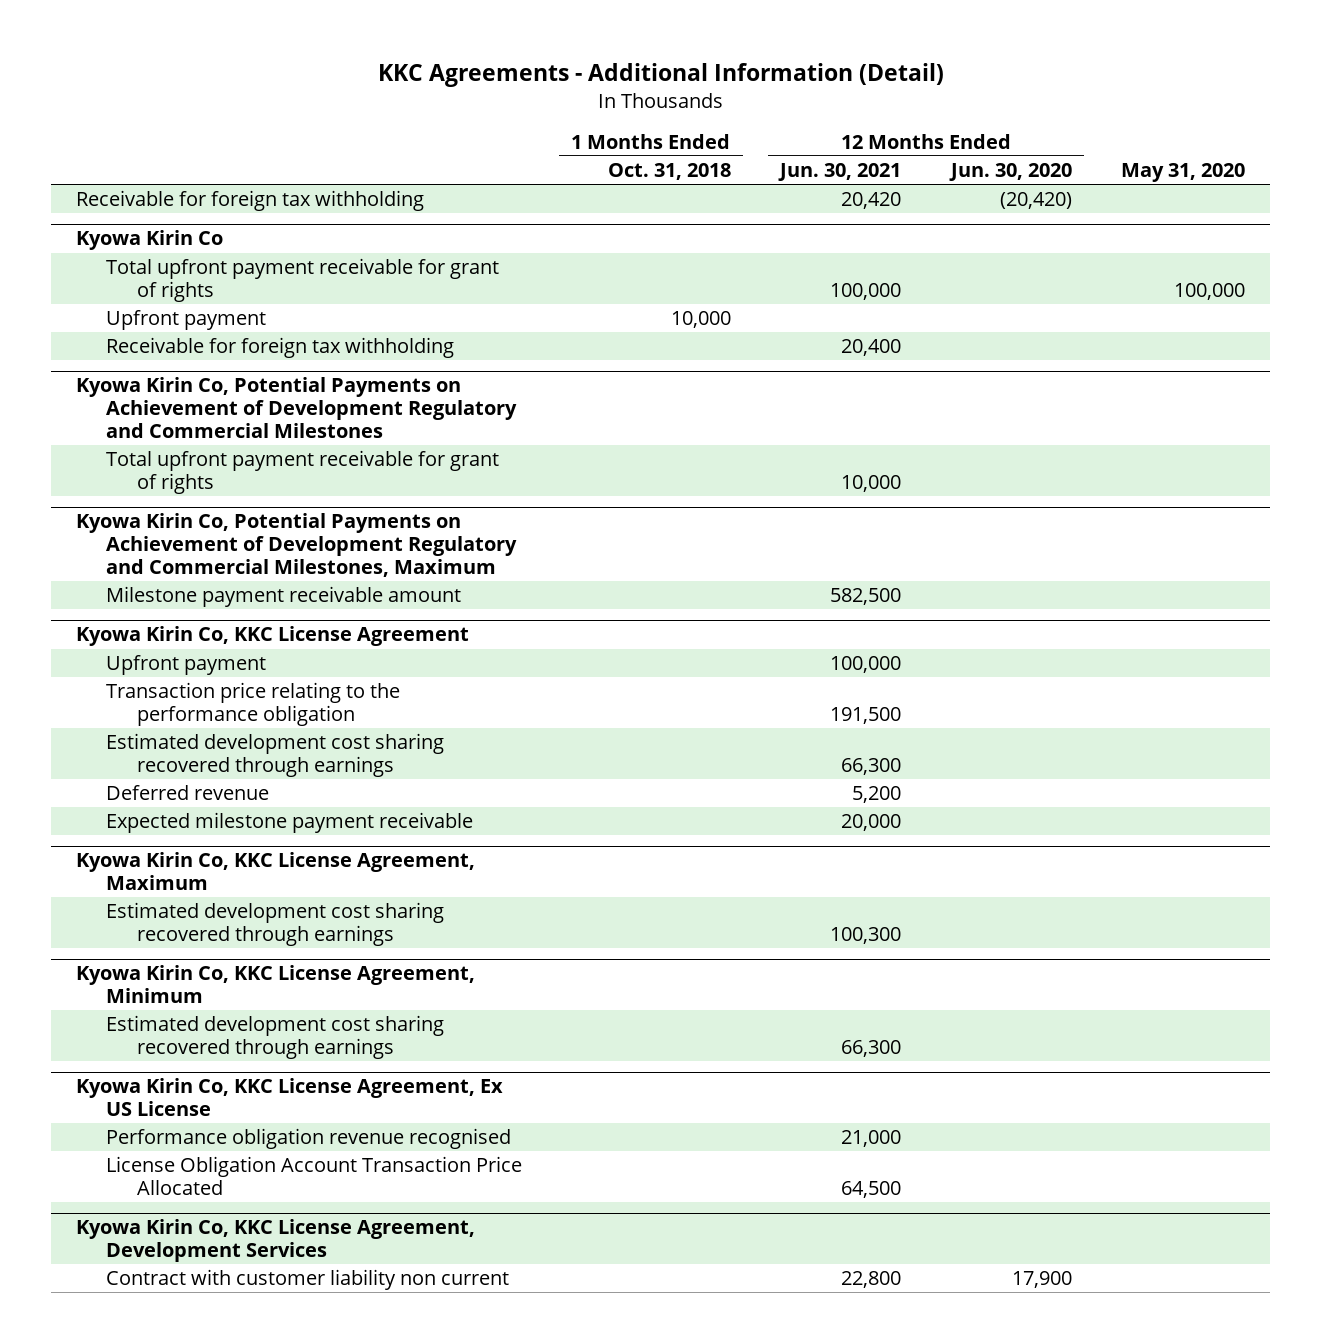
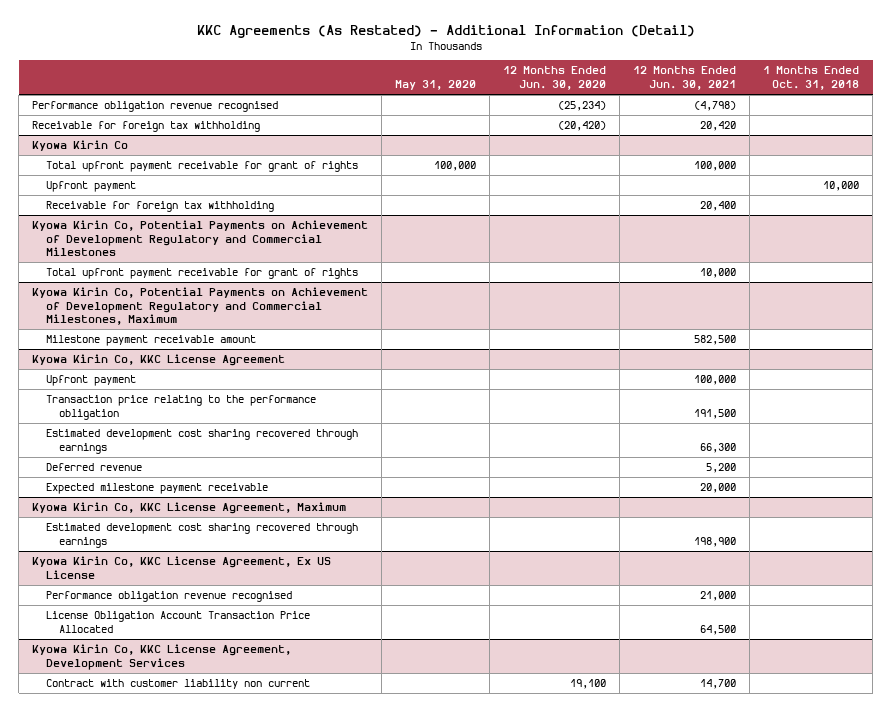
- KKC Agreements - Additional Information (Detail)
+ KKC Agreements (As Restated) - Additional Information (Detail)
- | 1 Months Ended Oct. 31, 2018 | 12 Months Ended Jun. 30, 2021 | 12 Months Ended Jun. 30, 2020 | May 31, 2020
+ | May 31, 2020 | 12 Months Ended Jun. 30, 2020 | 12 Months Ended Jun. 30, 2021 | 1 Months Ended Oct. 31, 2018
+ Performance obligation revenue recognised | | (25,234) | (4,798) |
@ Kyowa Kirin Co, KKC License Agreement, Maximum
- Estimated development cost sharing recovered through earnings | | 100,300 | |
- Kyowa Kirin Co, KKC License Agreement, Minimum
- Estimated development cost sharing recovered through earnings | | 66,300 | |
@ Kyowa Kirin Co, KKC License Agreement, Maximum
+ Estimated development cost sharing recovered through earnings | | | 198,900 |
@ Kyowa Kirin Co, KKC License Agreement, Development Services
- Contract with customer liability non current | | 22,800 | 17,900 |
+ Contract with customer liability non current | | 19,100 | 14,700 |

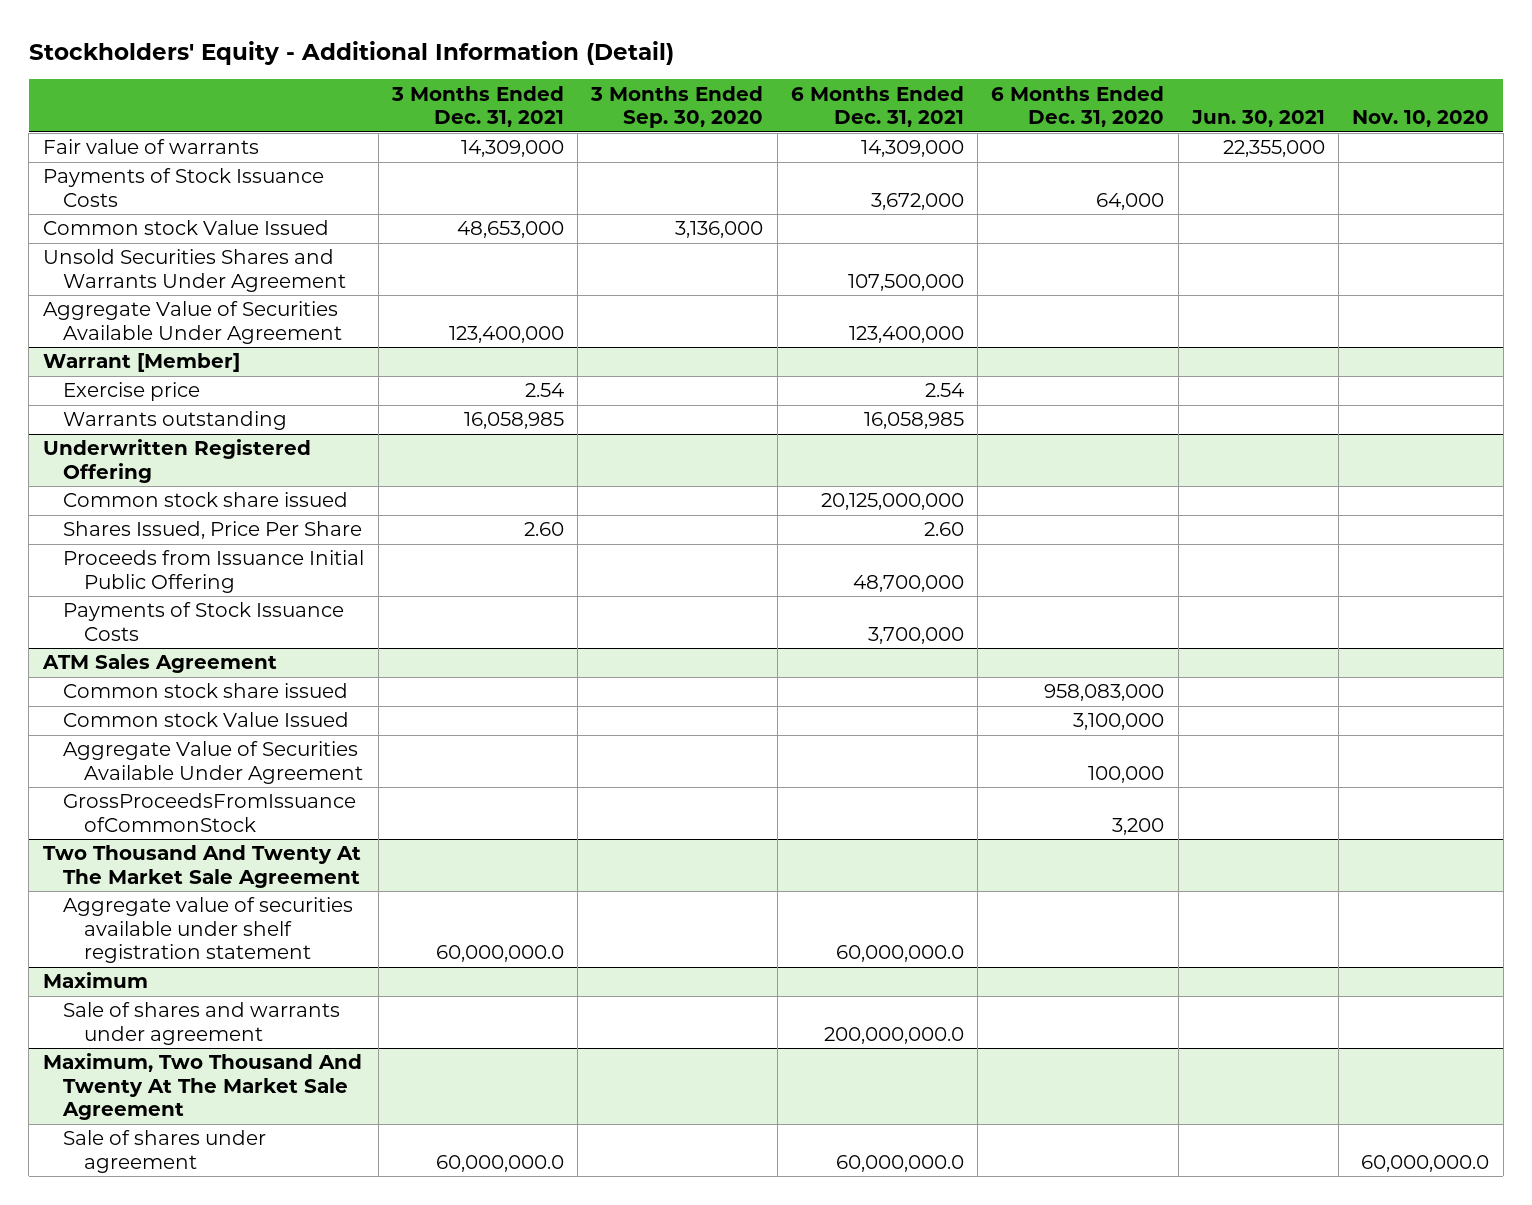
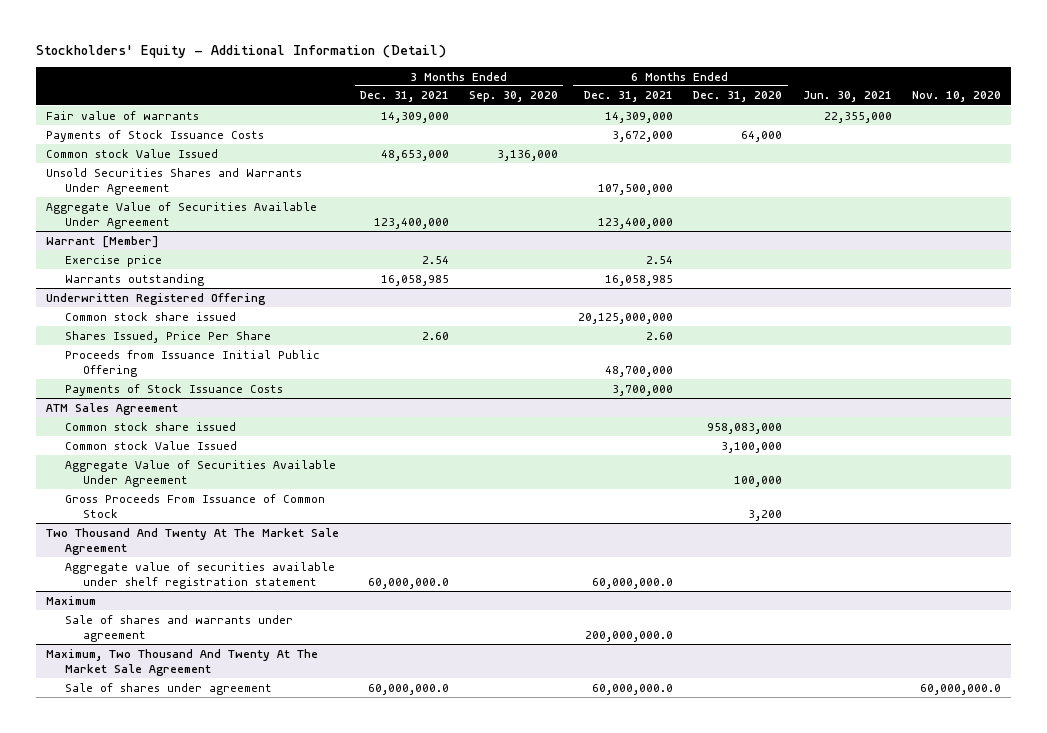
@ ATM Sales Agreement
- GrossProceedsFromIssuance ofCommonStock | | | | 3,200 | |
+ Gross Proceeds From Issuance of Common Stock | | | | 3,200 | |

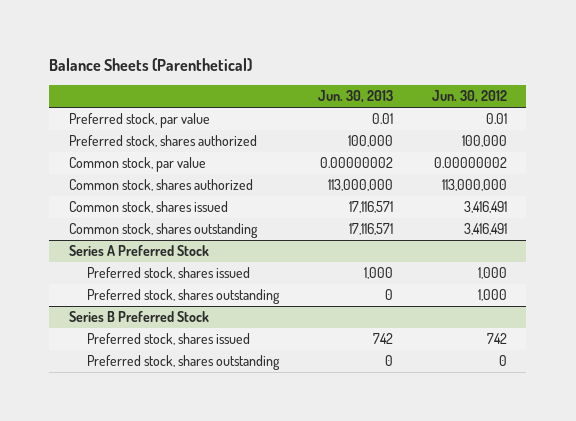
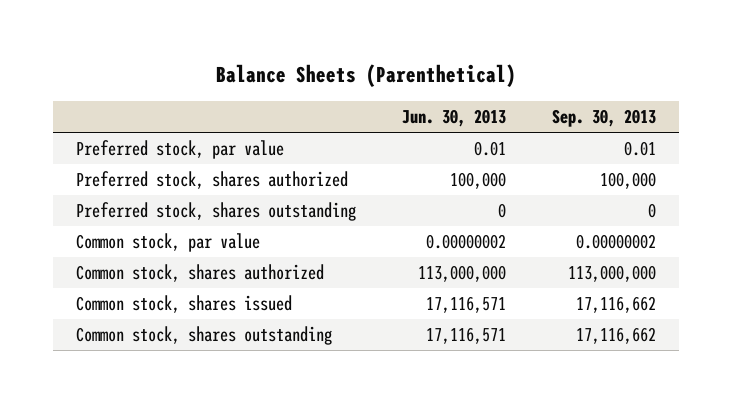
- | Jun. 30, 2013 | Jun. 30, 2012
+ | Jun. 30, 2013 | Sep. 30, 2013
+ Preferred stock, shares outstanding | 0 | 0
- Series A Preferred Stock
- Preferred stock, shares issued | 1,000 | 1,000
- Preferred stock, shares outstanding | 0 | 1,000
- Series B Preferred Stock
- Preferred stock, shares issued | 742 | 742
- Preferred stock, shares outstanding | 0 | 0

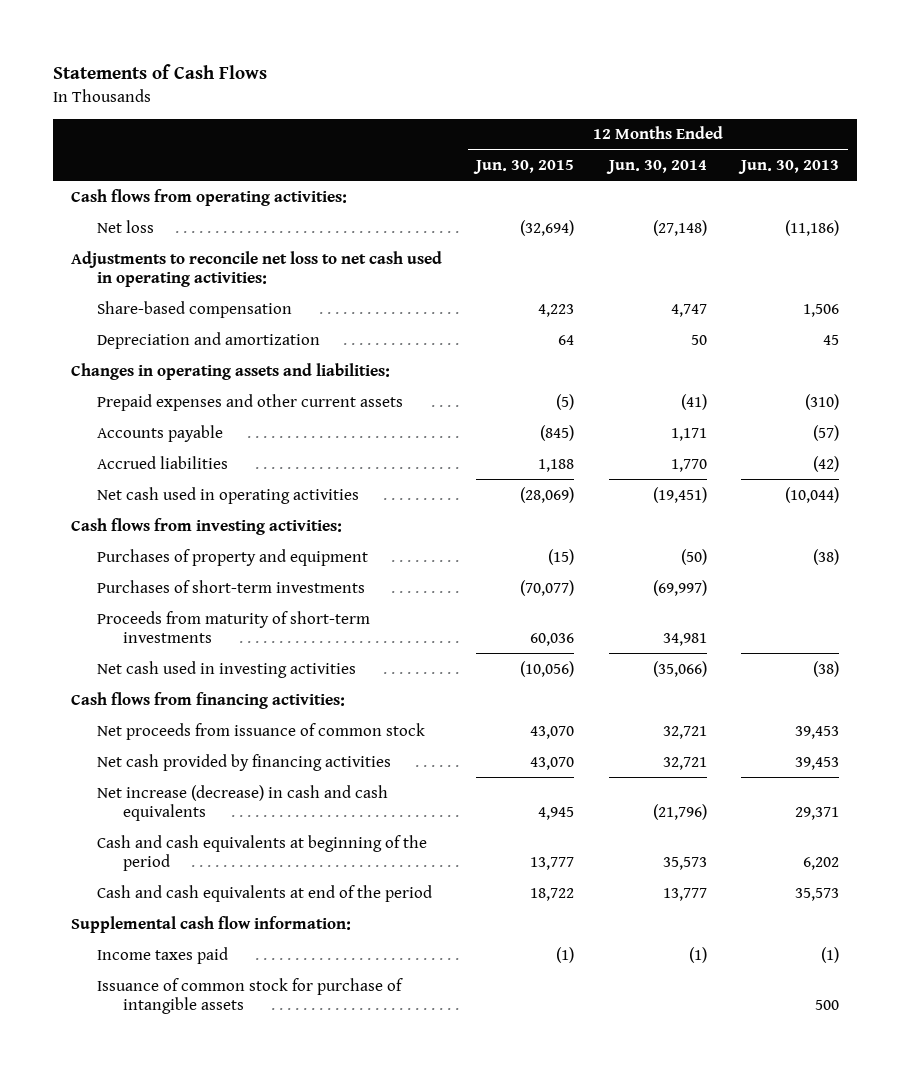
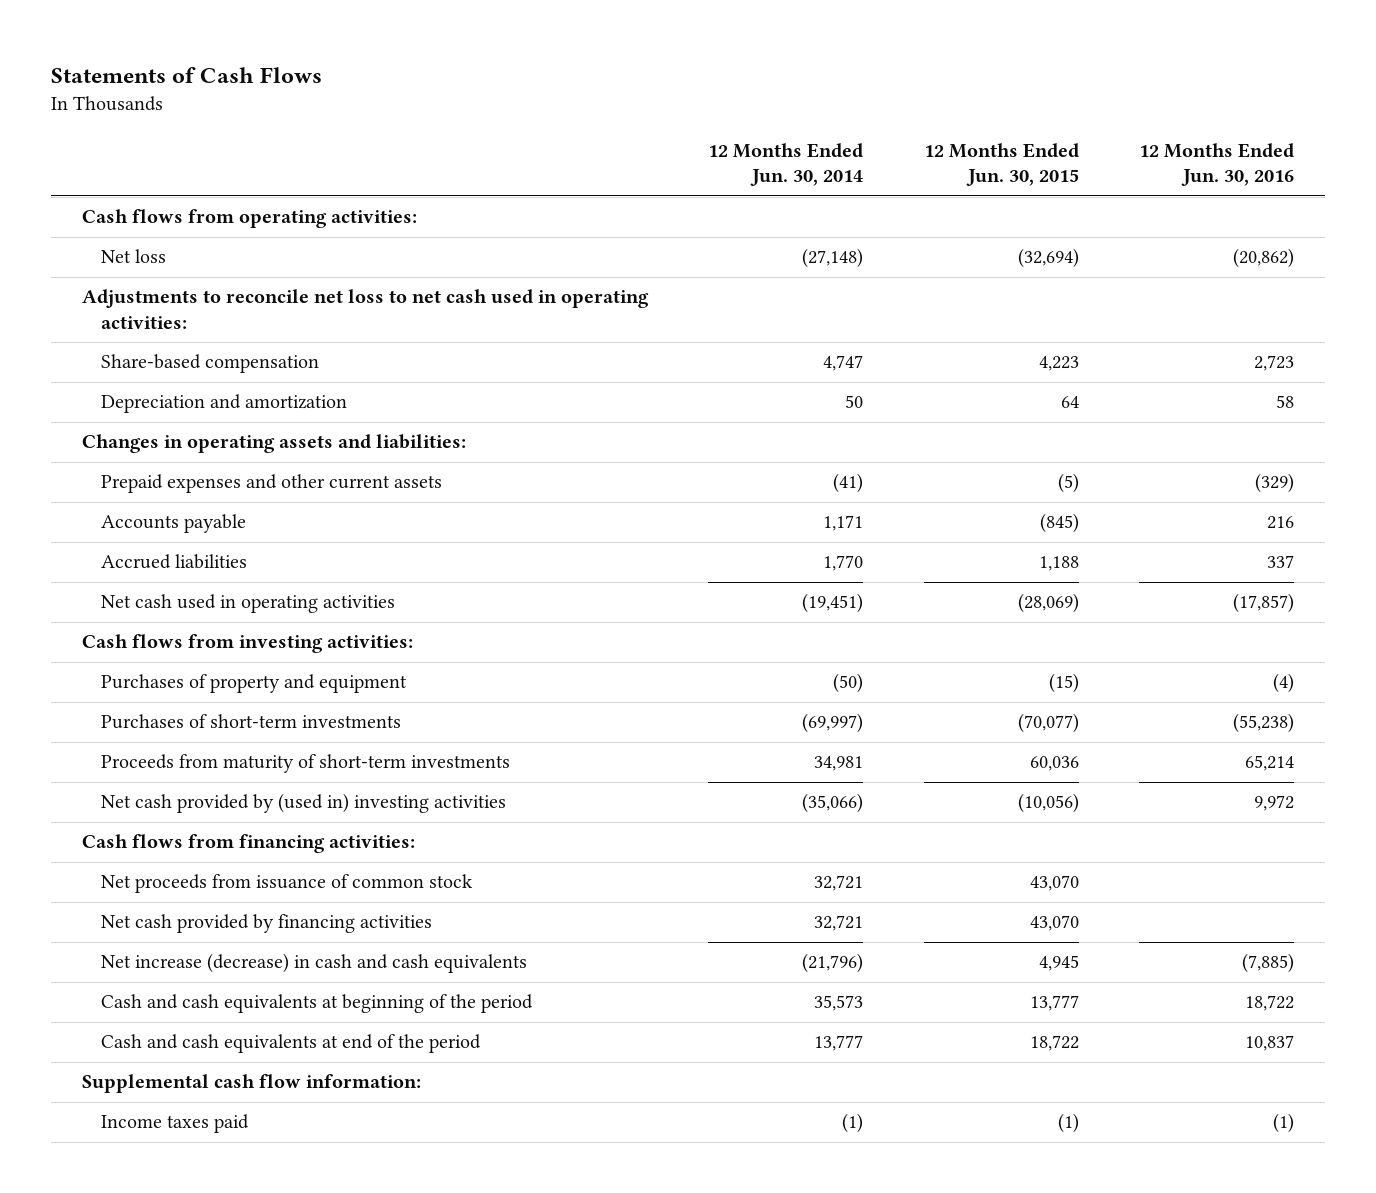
- | 12 Months Ended Jun. 30, 2015 | 12 Months Ended Jun. 30, 2014 | 12 Months Ended Jun. 30, 2013
+ | 12 Months Ended Jun. 30, 2014 | 12 Months Ended Jun. 30, 2015 | 12 Months Ended Jun. 30, 2016
- Net cash used in investing activities | (10,056) | (35,066) | (38)
+ Net cash provided by (used in) investing activities | (35,066) | (10,056) | 9,972
- Issuance of common stock for purchase of intangible assets | | | 500

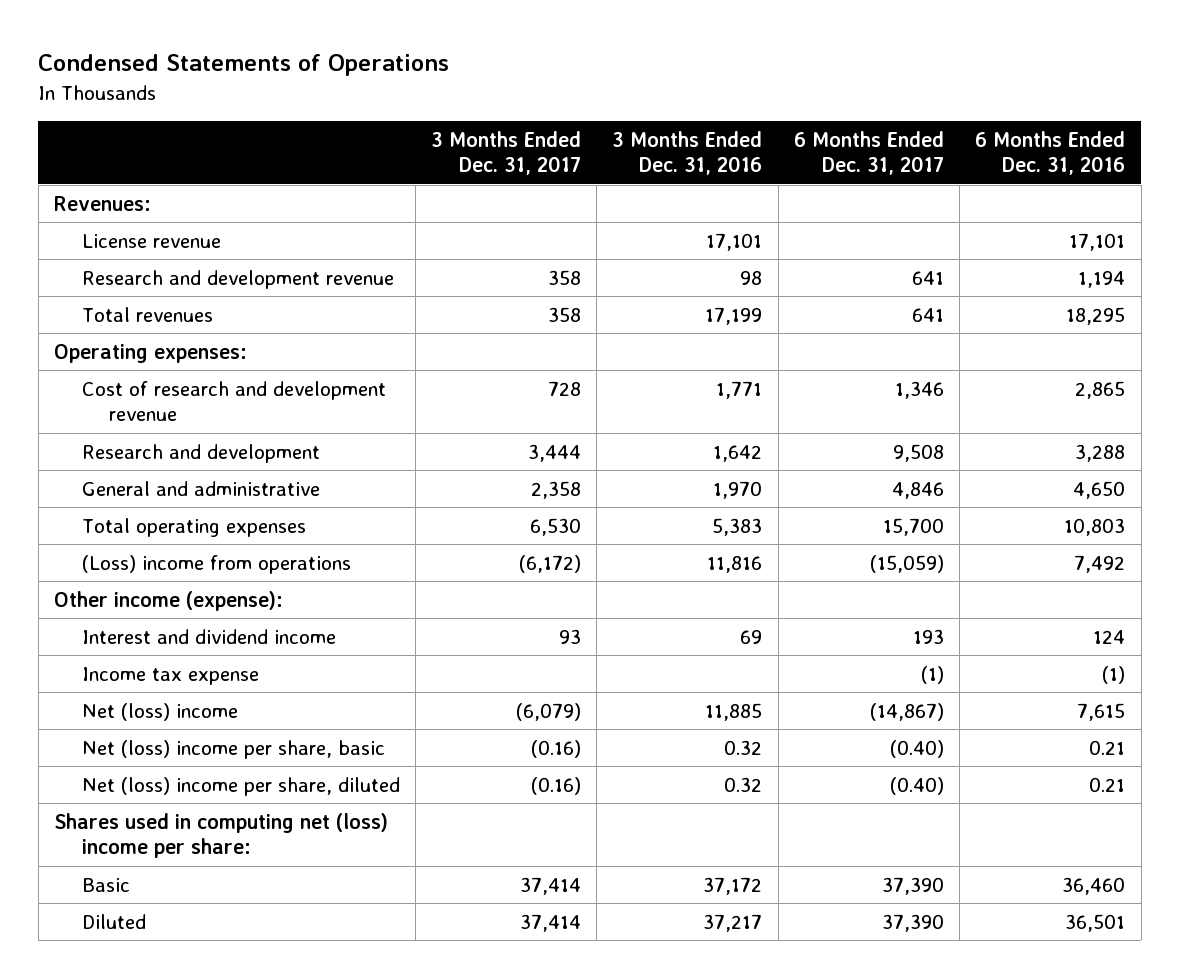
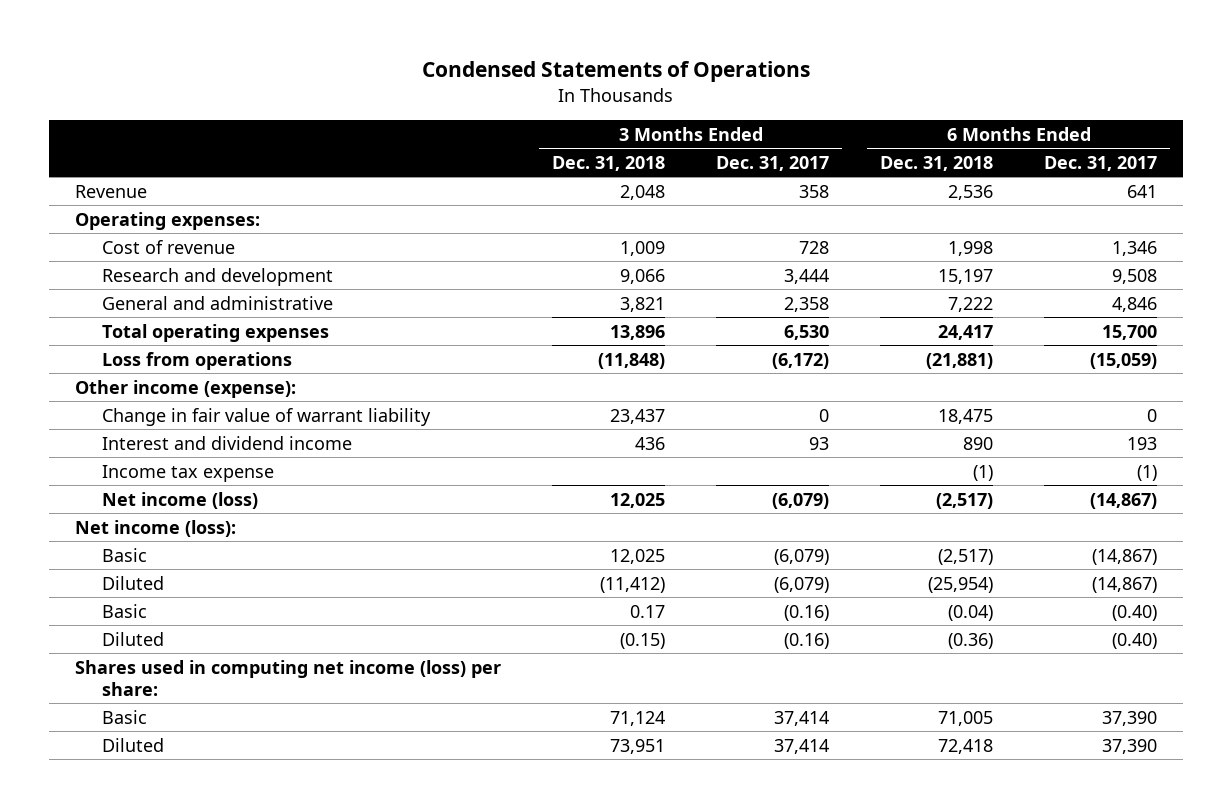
- | 3 Months Ended Dec. 31, 2017 | 3 Months Ended Dec. 31, 2016 | 6 Months Ended Dec. 31, 2017 | 6 Months Ended Dec. 31, 2016
+ | 3 Months Ended Dec. 31, 2018 | 3 Months Ended Dec. 31, 2017 | 6 Months Ended Dec. 31, 2018 | 6 Months Ended Dec. 31, 2017
- Revenues:
- License revenue | | 17,101 | | 17,101
- Research and development revenue | 358 | 98 | 641 | 1,194
- Total revenues | 358 | 17,199 | 641 | 18,295
+ Revenue | 2,048 | 358 | 2,536 | 641
- Cost of research and development revenue | 728 | 1,771 | 1,346 | 2,865
+ Cost of revenue | 1,009 | 728 | 1,998 | 1,346
- (Loss) income from operations | (6,172) | 11,816 | (15,059) | 7,492
+ Loss from operations | (11,848) | (6,172) | (21,881) | (15,059)
+ Change in fair value of warrant liability | 23,437 | 0 | 18,475 | 0
- Net (loss) income | (6,079) | 11,885 | (14,867) | 7,615
- Net (loss) income per share, basic | (0.16) | 0.32 | (0.40) | 0.21
- Net (loss) income per share, diluted | (0.16) | 0.32 | (0.40) | 0.21
- Shares used in computing net (loss) income per share:
+ Net income (loss) | 12,025 | (6,079) | (2,517) | (14,867)
+ Net income (loss):
+ Basic | 12,025 | (6,079) | (2,517) | (14,867)
+ Diluted | (11,412) | (6,079) | (25,954) | (14,867)
+ Basic | 0.17 | (0.16) | (0.04) | (0.40)
+ Diluted | (0.15) | (0.16) | (0.36) | (0.40)
+ Shares used in computing net income (loss) per share:

